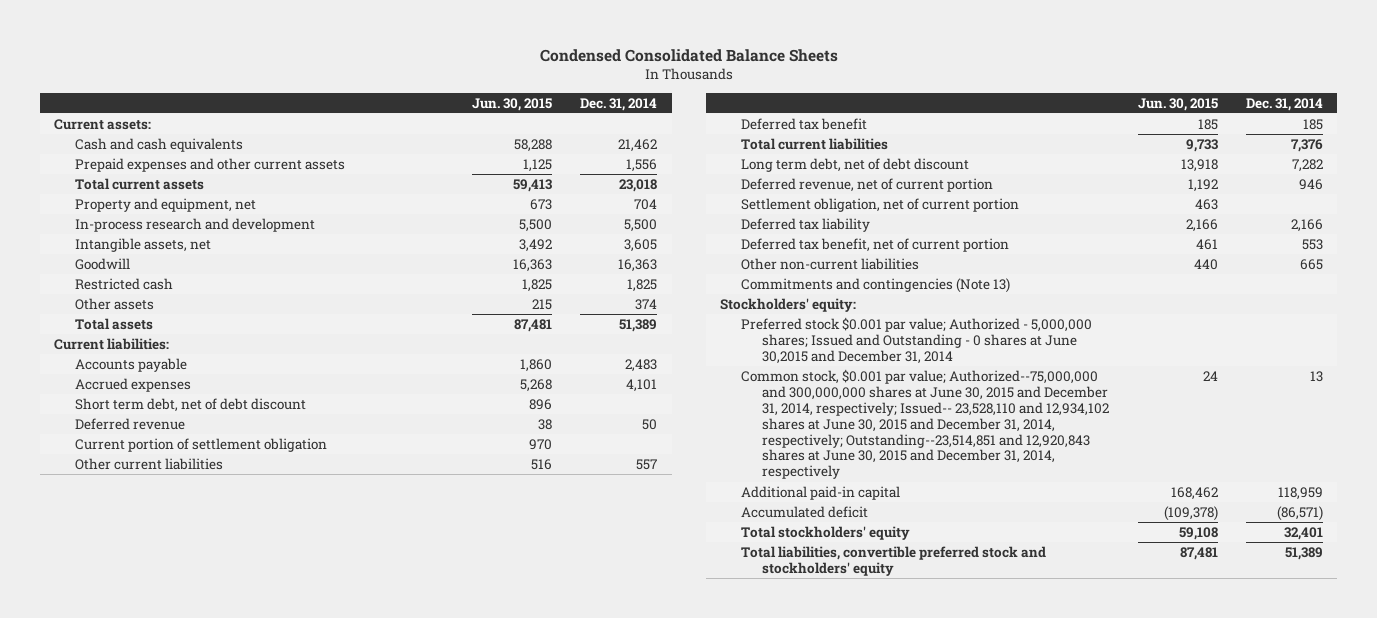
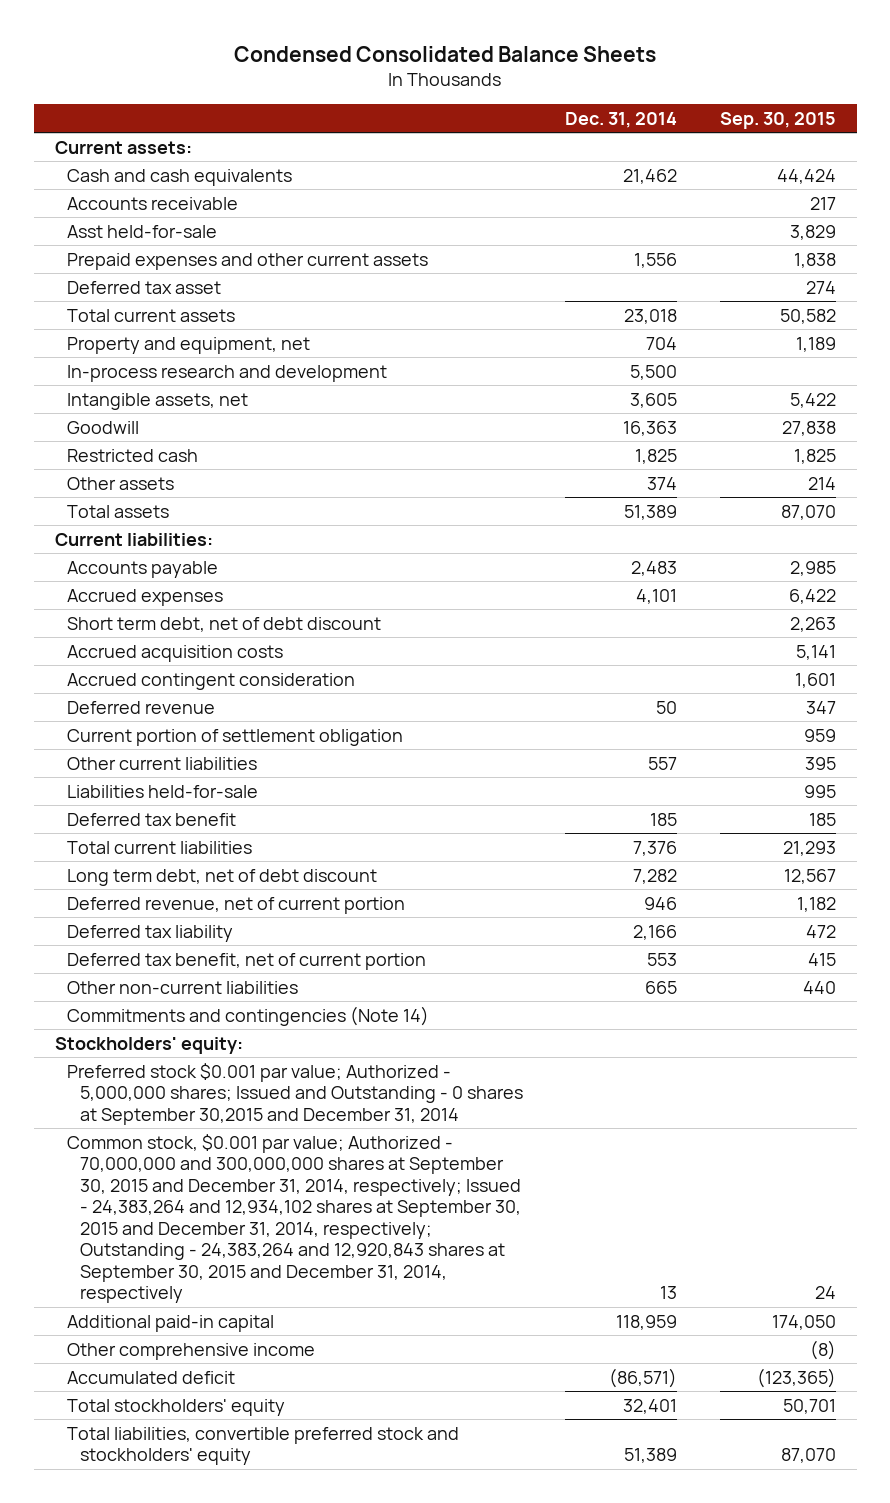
- | Jun. 30, 2015 | Dec. 31, 2014
+ | Dec. 31, 2014 | Sep. 30, 2015
+ Accounts receivable | | 217
+ Asst held-for-sale | | 3,829
+ Deferred tax asset | | 274
+ Accrued acquisition costs | | 5,141
+ Accrued contingent consideration | | 1,601
+ Liabilities held-for-sale | | 995
- Settlement obligation, net of current portion | 463 |
- Commitments and contingencies (Note 13)
+ Commitments and contingencies (Note 14)
- Preferred stock $0.001 par value; Authorized - 5,000,000 shares; Issued and Outstanding - 0 shares at June 30,2015 and December 31, 2014
- Common stock, $0.001 par value; Authorized--75,000,000 and 300,000,000 shares at June 30, 2015 and December 31, 2014, respectively; Issued-- 23,528,110 and 12,934,102 shares at June 30, 2015 and December 31, 2014, respectively; Outstanding--23,514,851 and 12,920,843 shares at June 30, 2015 and December 31, 2014, respectively | 24 | 13
+ Preferred stock $0.001 par value; Authorized - 5,000,000 shares; Issued and Outstanding - 0 shares at September 30,2015 and December 31, 2014
+ Common stock, $0.001 par value; Authorized - 70,000,000 and 300,000,000 shares at September 30, 2015 and December 31, 2014, respectively; Issued - 24,383,264 and 12,934,102 shares at September 30, 2015 and December 31, 2014, respectively; Outstanding - 24,383,264 and 12,920,843 shares at September 30, 2015 and December 31, 2014, respectively | 13 | 24
+ Other comprehensive income | | (8)

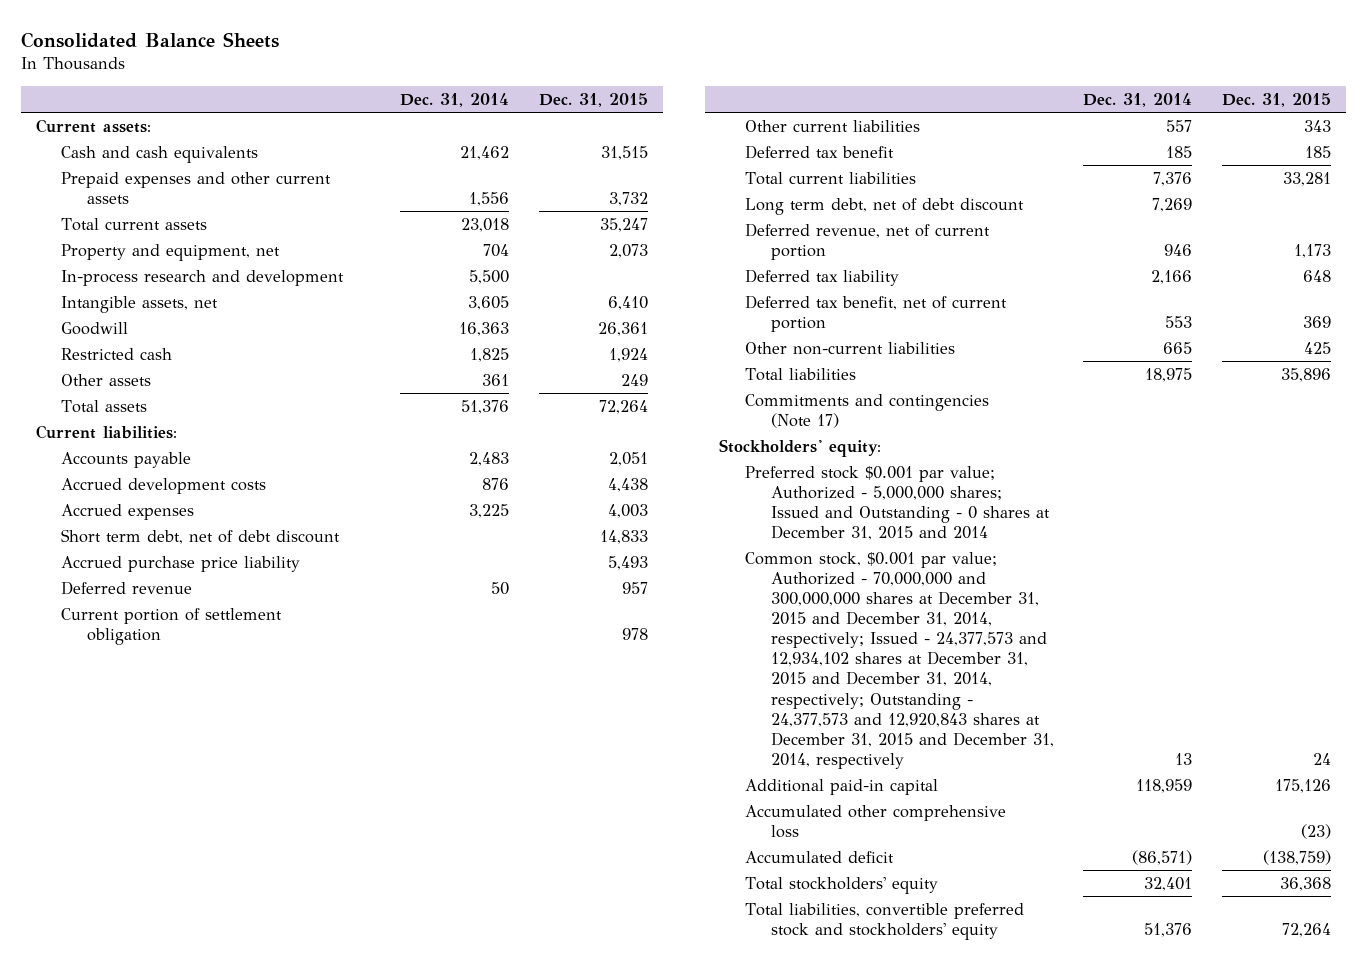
- Condensed Consolidated Balance Sheets
+ Consolidated Balance Sheets
- | Dec. 31, 2014 | Sep. 30, 2015
+ | Dec. 31, 2014 | Dec. 31, 2015
- Accounts receivable | | 217
- Asst held-for-sale | | 3,829
- Deferred tax asset | | 274
- Other assets | 374 | 214
- Total assets | 51,389 | 87,070
+ Other assets | 361 | 249
+ Total assets | 51,376 | 72,264
- Accrued expenses | 4,101 | 6,422
+ Accrued development costs | 876 | 4,438
+ Accrued expenses | 3,225 | 4,003
- Accrued acquisition costs | | 5,141
- Accrued contingent consideration | | 1,601
+ Accrued purchase price liability | | 5,493
- Liabilities held-for-sale | | 995
- Long term debt, net of debt discount | 7,282 | 12,567
+ Long term debt, net of debt discount | 7,269 |
- Commitments and contingencies (Note 14)
+ Total liabilities | 18,975 | 35,896
+ Commitments and contingencies (Note 17)
- Preferred stock $0.001 par value; Authorized - 5,000,000 shares; Issued and Outstanding - 0 shares at September 30,2015 and December 31, 2014
- Common stock, $0.001 par value; Authorized - 70,000,000 and 300,000,000 shares at September 30, 2015 and December 31, 2014, respectively; Issued - 24,383,264 and 12,934,102 shares at September 30, 2015 and December 31, 2014, respectively; Outstanding - 24,383,264 and 12,920,843 shares at September 30, 2015 and December 31, 2014, respectively | 13 | 24
+ Preferred stock $0.001 par value; Authorized - 5,000,000 shares; Issued and Outstanding - 0 shares at December 31, 2015 and 2014
+ Common stock, $0.001 par value; Authorized - 70,000,000 and 300,000,000 shares at December 31, 2015 and December 31, 2014, respectively; Issued - 24,377,573 and 12,934,102 shares at December 31, 2015 and December 31, 2014, respectively; Outstanding - 24,377,573 and 12,920,843 shares at December 31, 2015 and December 31, 2014, respectively | 13 | 24
- Other comprehensive income | | (8)
+ Accumulated other comprehensive loss | | (23)
- Total liabilities, convertible preferred stock and stockholders' equity | 51,389 | 87,070
+ Total liabilities, convertible preferred stock and stockholders' equity | 51,376 | 72,264

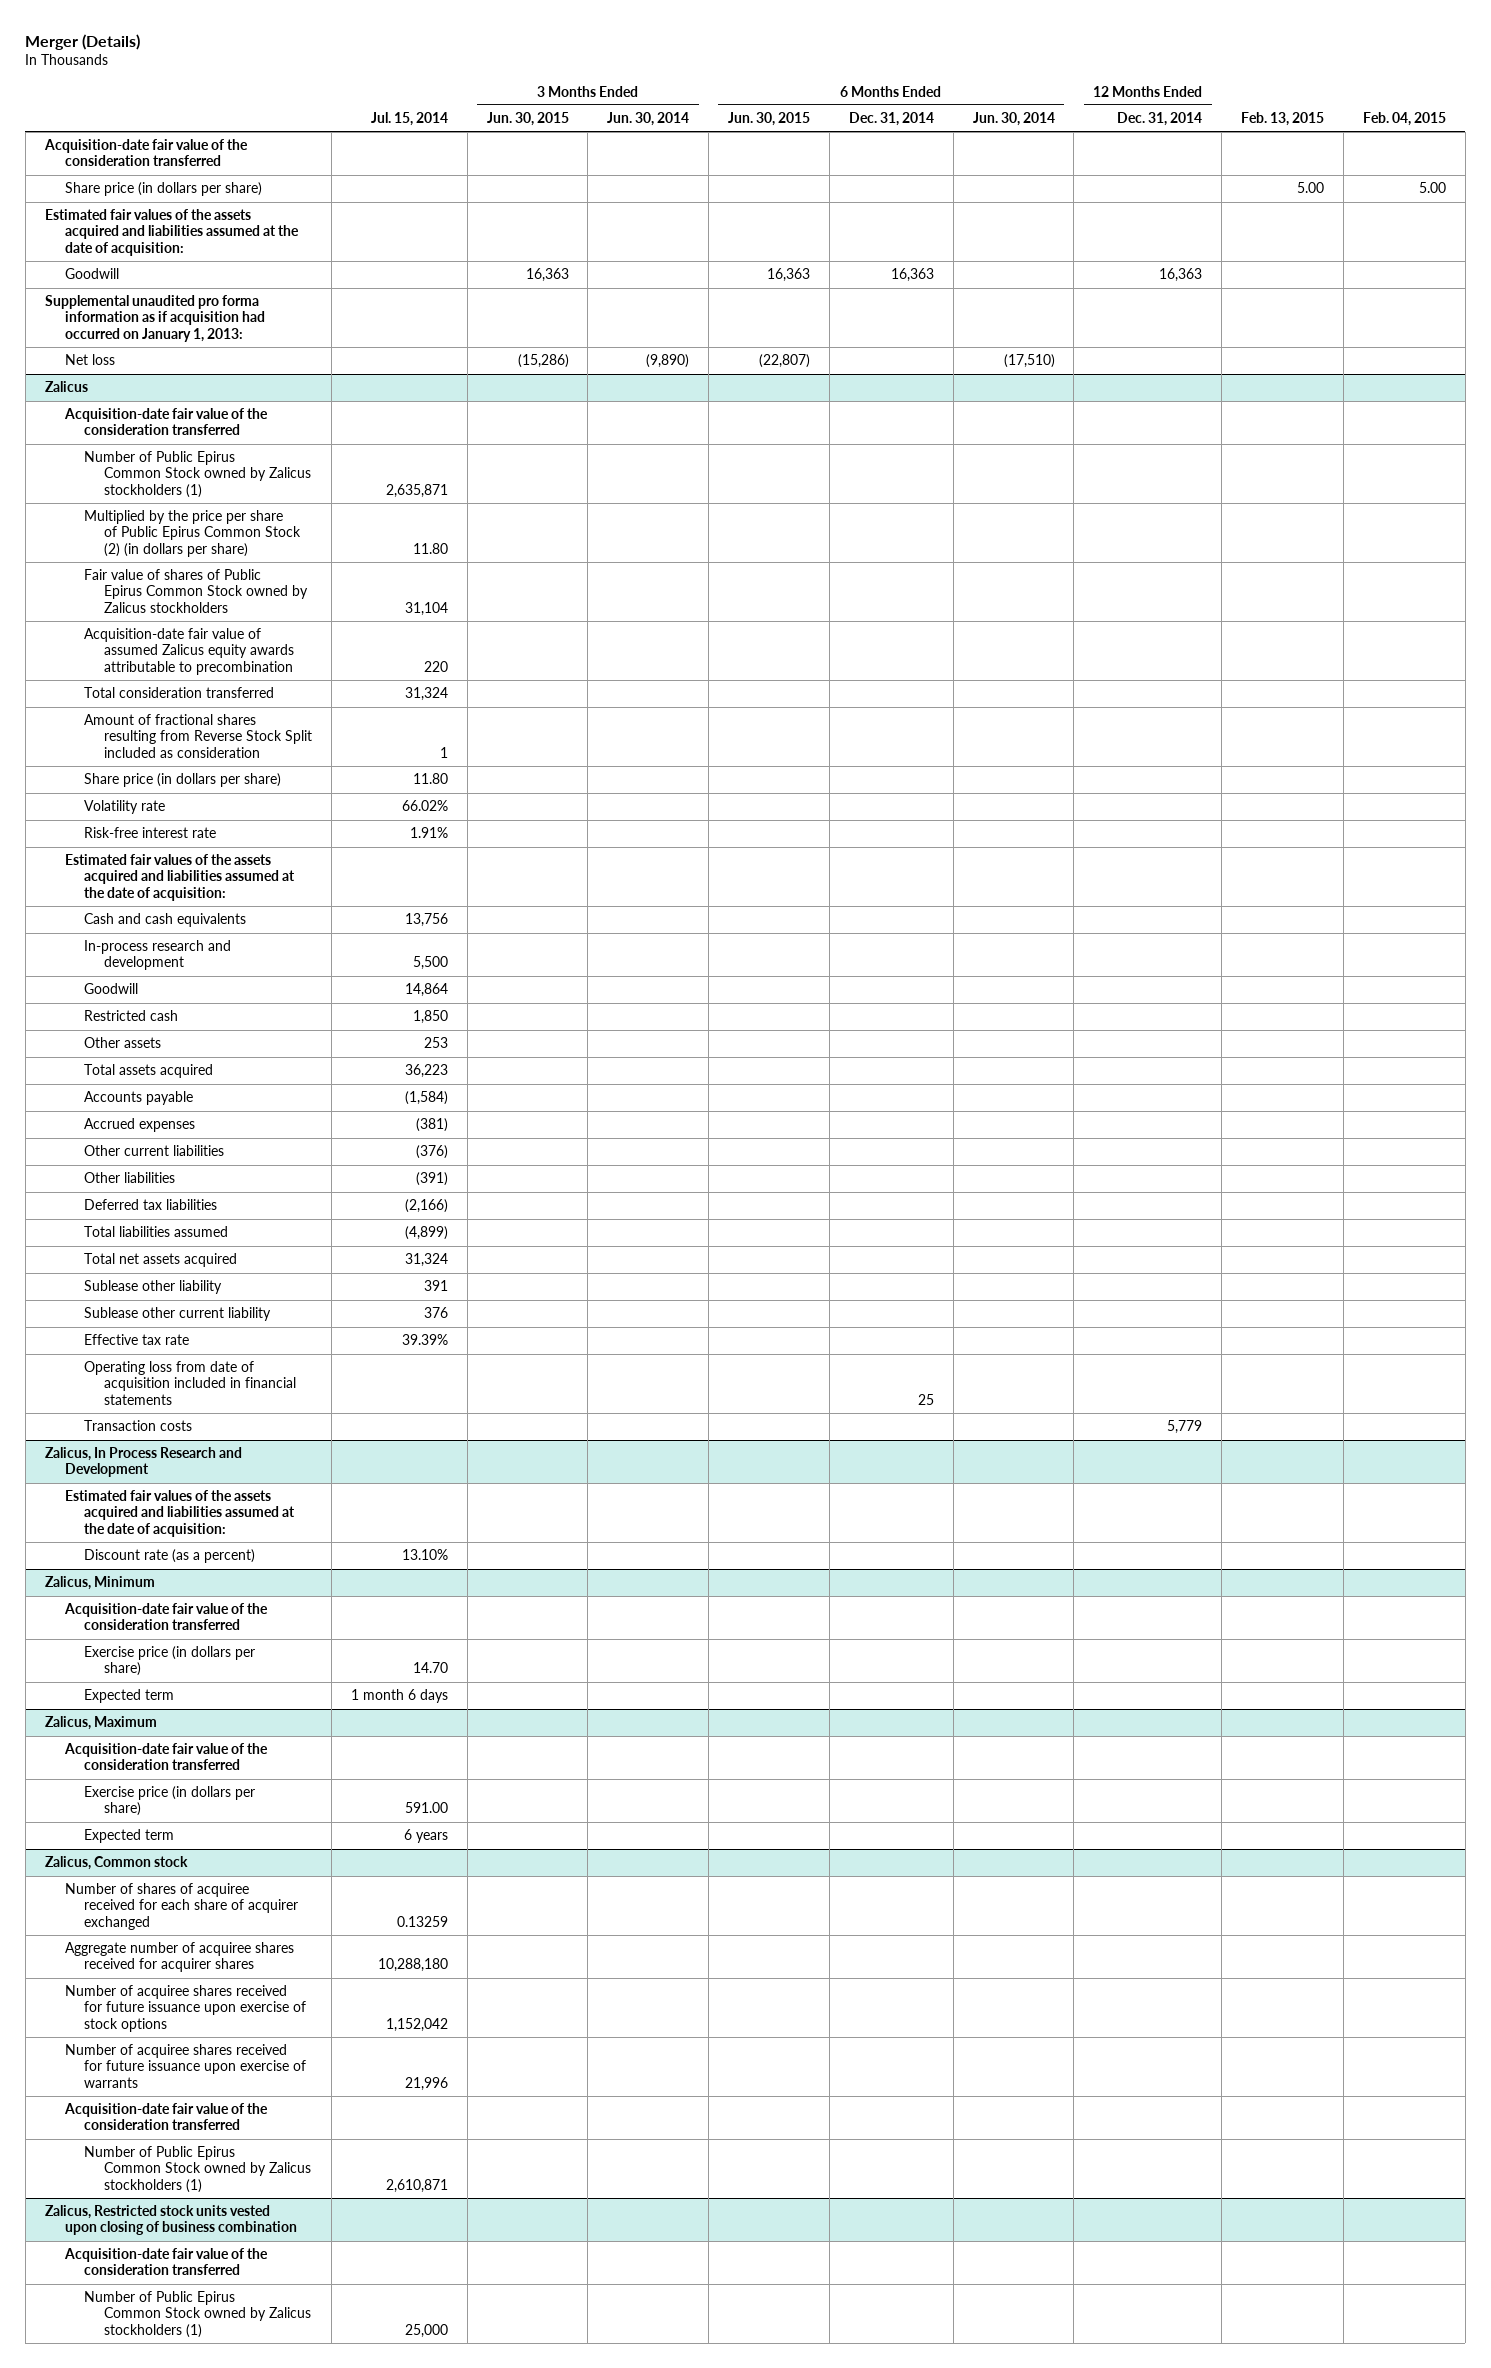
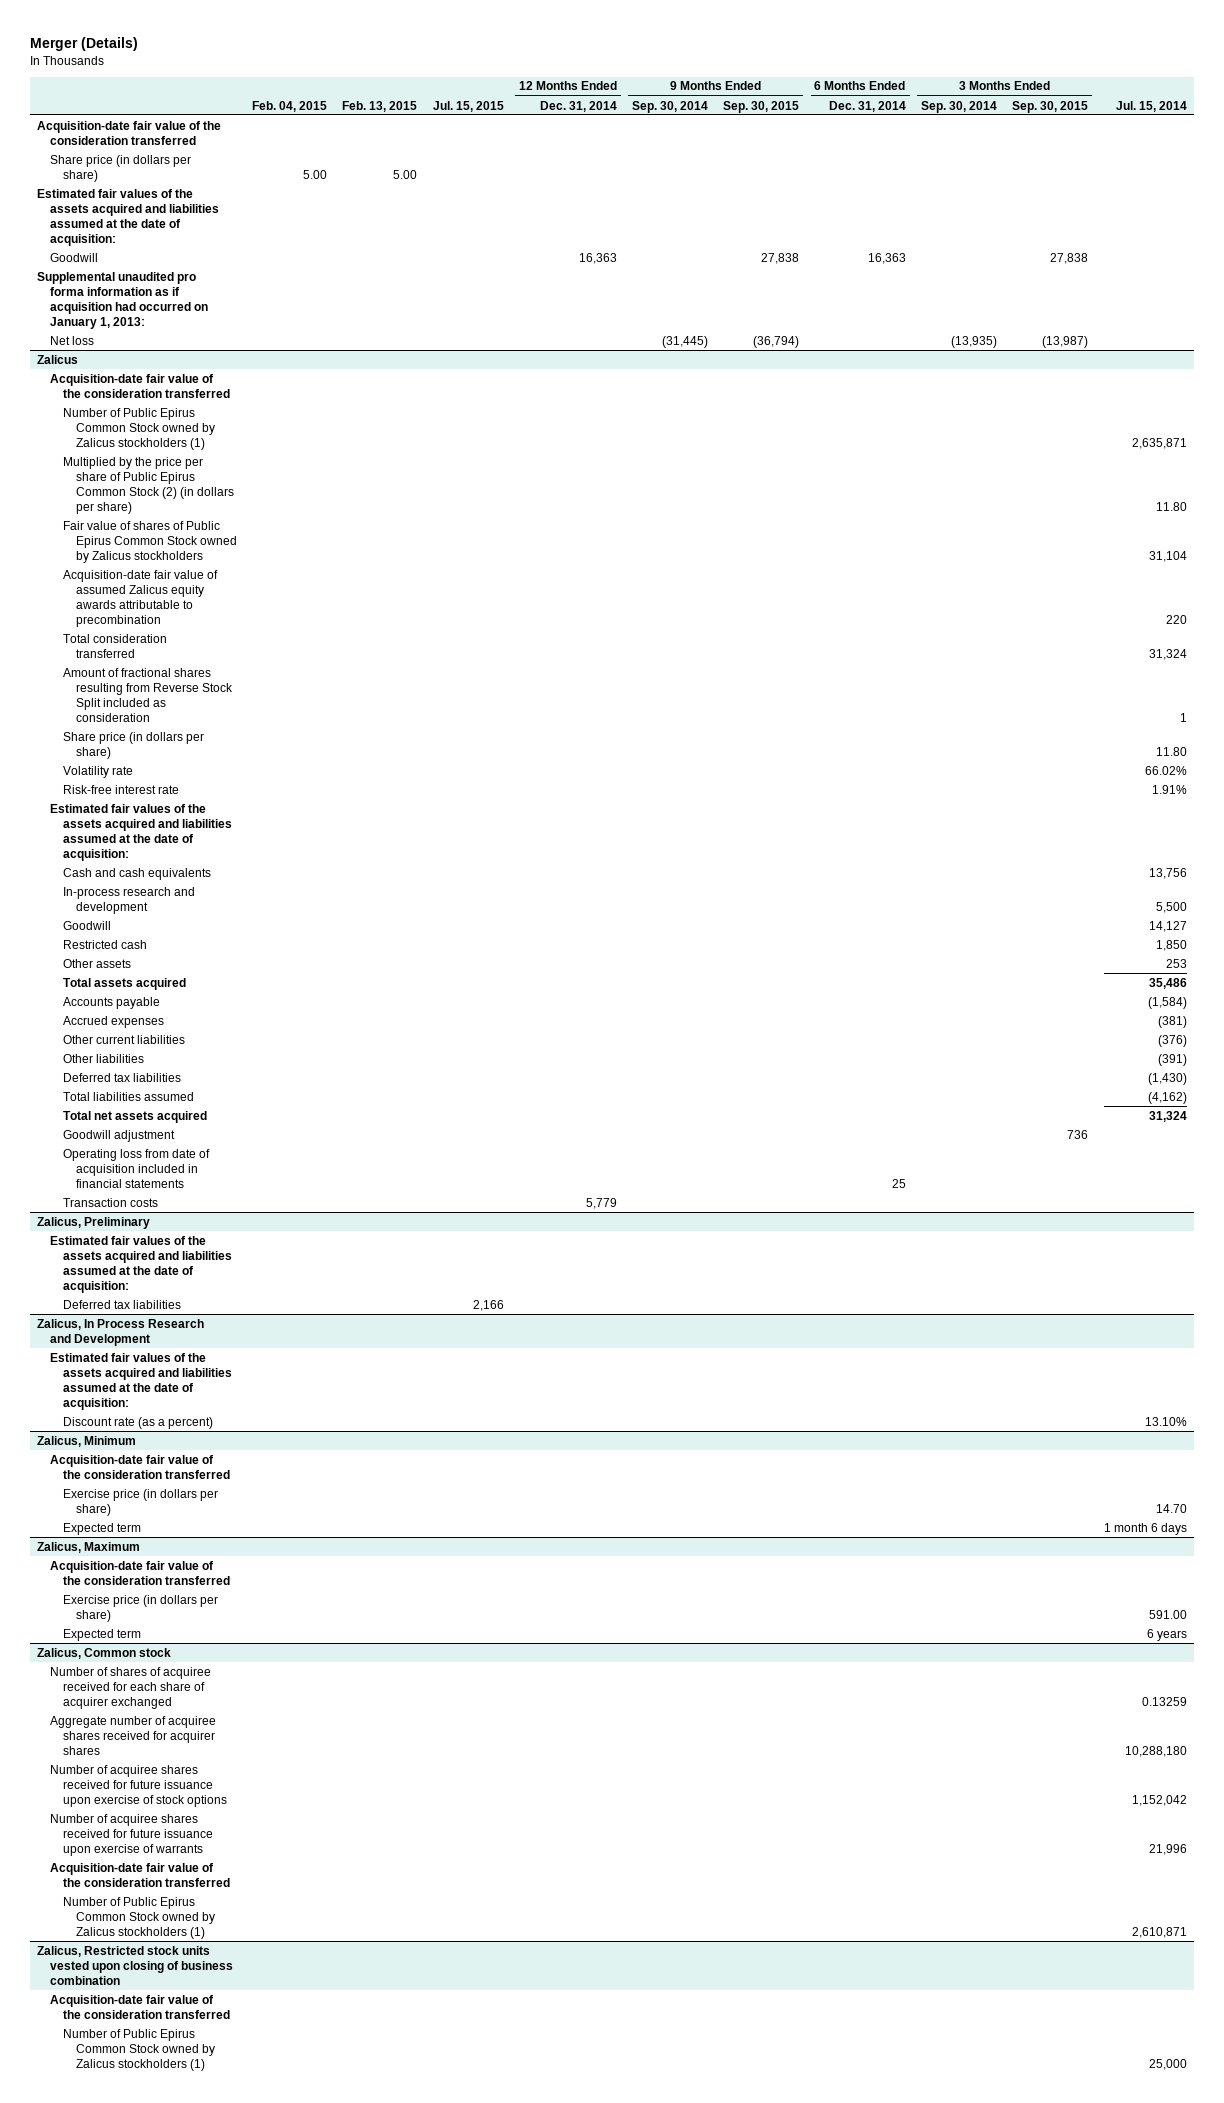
- | Jul. 15, 2014 | 3 Months Ended Jun. 30, 2015 | 3 Months Ended Jun. 30, 2014 | 6 Months Ended Jun. 30, 2015 | 6 Months Ended Dec. 31, 2014 | 6 Months Ended Jun. 30, 2014 | 12 Months Ended Dec. 31, 2014 | Feb. 13, 2015 | Feb. 04, 2015
+ | Feb. 04, 2015 | Feb. 13, 2015 | Jul. 15, 2015 | 12 Months Ended Dec. 31, 2014 | 9 Months Ended Sep. 30, 2014 | 9 Months Ended Sep. 30, 2015 | 6 Months Ended Dec. 31, 2014 | 3 Months Ended Sep. 30, 2014 | 3 Months Ended Sep. 30, 2015 | Jul. 15, 2014
@ Zalicus
- Goodwill | 14,864 | | | | | | | |
+ Goodwill | | | | | | | | | | 14,127
- Total assets acquired | 36,223 | | | | | | | |
+ Total assets acquired | | | | | | | | | | 35,486
- Deferred tax liabilities | (2,166) | | | | | | | |
- Total liabilities assumed | (4,899) | | | | | | | |
+ Deferred tax liabilities | | | | | | | | | | (1,430)
+ Total liabilities assumed | | | | | | | | | | (4,162)
- Sublease other liability | 391 | | | | | | | |
- Sublease other current liability | 376 | | | | | | | |
- Effective tax rate | 39.39% | | | | | | | |
+ Goodwill adjustment | | | | | | | | | 736 |
+ Zalicus, Preliminary
+ Estimated fair values of the assets acquired and liabilities assumed at the date of acquisition:
+ Deferred tax liabilities | | | 2,166 | | | | | | |

